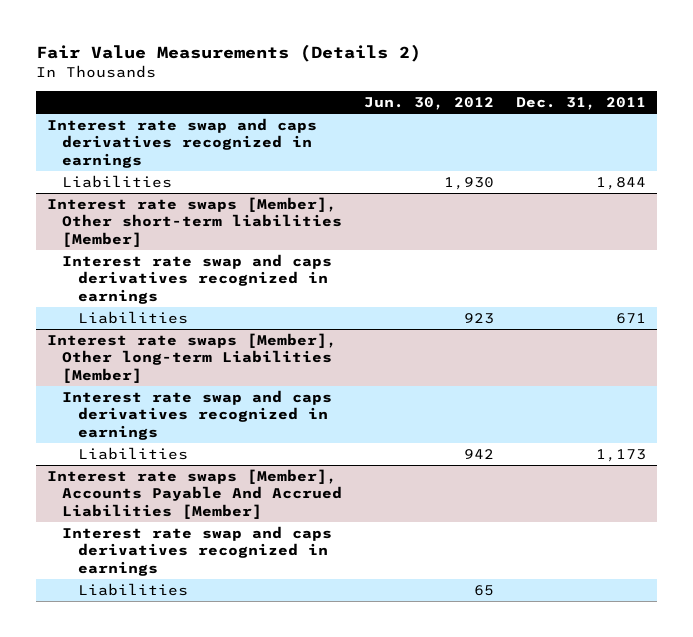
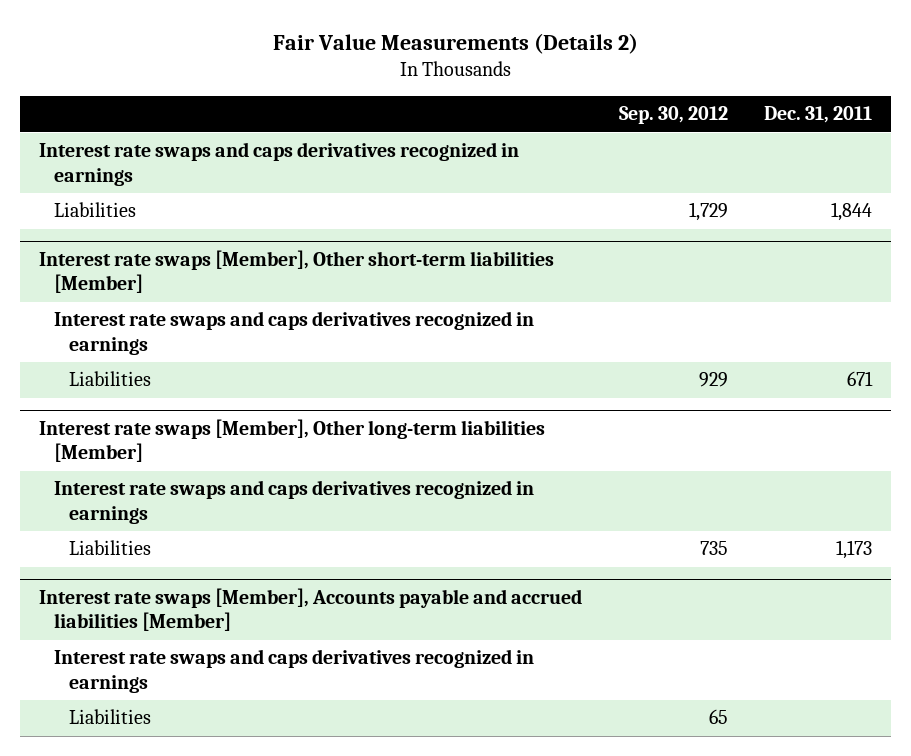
- | Jun. 30, 2012 | Dec. 31, 2011
+ | Sep. 30, 2012 | Dec. 31, 2011
- Interest rate swap and caps derivatives recognized in earnings
+ Interest rate swaps and caps derivatives recognized in earnings
@ Interest rate swaps [Member], Other short-term liabilities [Member]
- Interest rate swap and caps derivatives recognized in earnings
+ Interest rate swaps and caps derivatives recognized in earnings
- Interest rate swaps [Member], Other long-term Liabilities [Member]
- Interest rate swap and caps derivatives recognized in earnings
+ Interest rate swaps [Member], Other long-term liabilities [Member]
+ Interest rate swaps and caps derivatives recognized in earnings
- Interest rate swaps [Member], Accounts Payable And Accrued Liabilities [Member]
- Interest rate swap and caps derivatives recognized in earnings
+ Interest rate swaps [Member], Accounts payable and accrued liabilities [Member]
+ Interest rate swaps and caps derivatives recognized in earnings

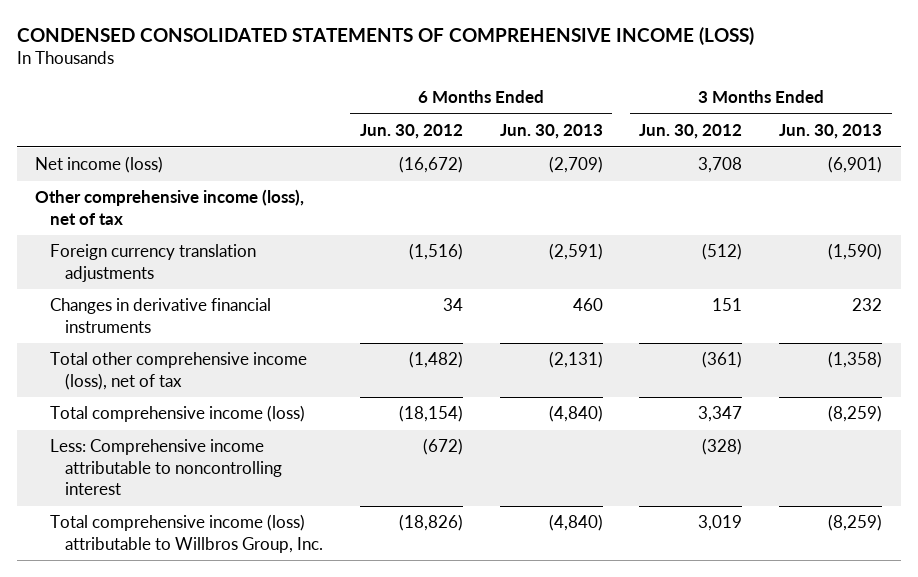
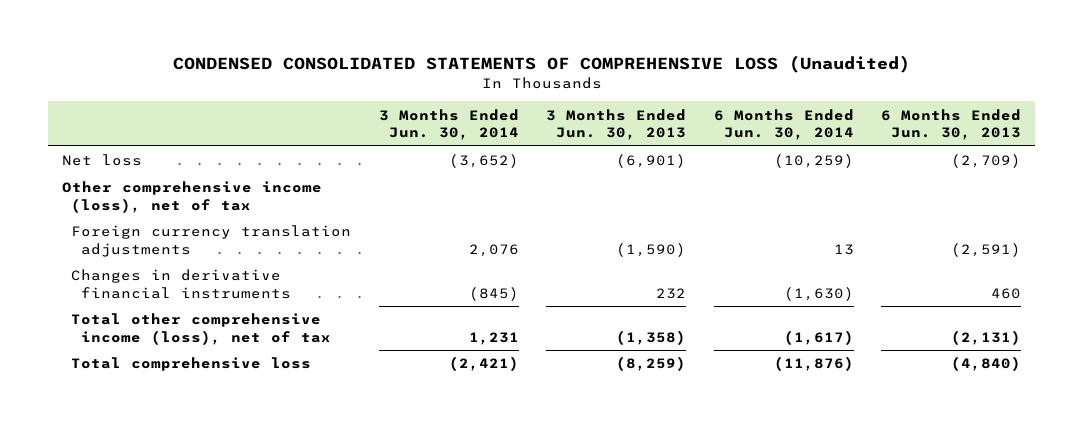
- CONDENSED CONSOLIDATED STATEMENTS OF COMPREHENSIVE INCOME (LOSS)
+ CONDENSED CONSOLIDATED STATEMENTS OF COMPREHENSIVE LOSS (Unaudited)
- | 6 Months Ended Jun. 30, 2012 | 6 Months Ended Jun. 30, 2013 | 3 Months Ended Jun. 30, 2012 | 3 Months Ended Jun. 30, 2013
+ | 3 Months Ended Jun. 30, 2014 | 3 Months Ended Jun. 30, 2013 | 6 Months Ended Jun. 30, 2014 | 6 Months Ended Jun. 30, 2013
- Net income (loss) | (16,672) | (2,709) | 3,708 | (6,901)
+ Net loss | (3,652) | (6,901) | (10,259) | (2,709)
- Total comprehensive income (loss) | (18,154) | (4,840) | 3,347 | (8,259)
- Less: Comprehensive income attributable to noncontrolling interest | (672) | | (328) |
- Total comprehensive income (loss) attributable to Willbros Group, Inc. | (18,826) | (4,840) | 3,019 | (8,259)
+ Total comprehensive loss | (2,421) | (8,259) | (11,876) | (4,840)

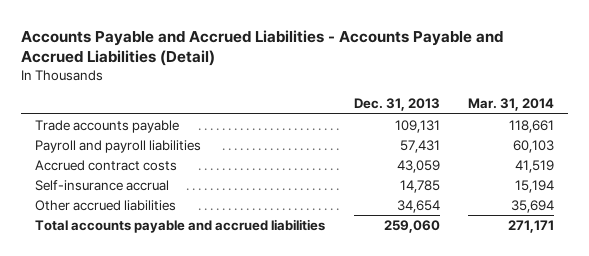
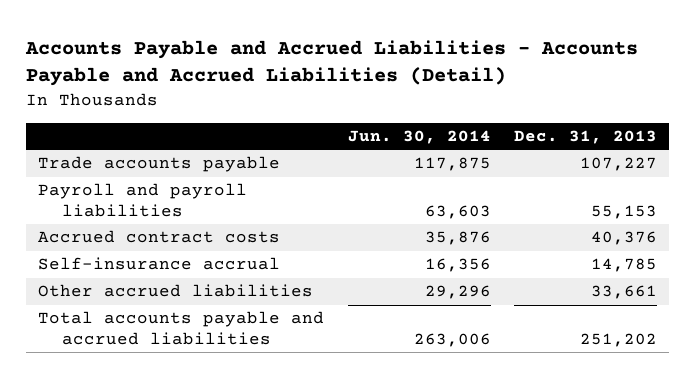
- | Dec. 31, 2013 | Mar. 31, 2014
+ | Jun. 30, 2014 | Dec. 31, 2013
- Trade accounts payable | 109,131 | 118,661
- Payroll and payroll liabilities | 57,431 | 60,103
- Accrued contract costs | 43,059 | 41,519
+ Trade accounts payable | 117,875 | 107,227
+ Payroll and payroll liabilities | 63,603 | 55,153
+ Accrued contract costs | 35,876 | 40,376
- Other accrued liabilities | 34,654 | 35,694
- Total accounts payable and accrued liabilities | 259,060 | 271,171
+ Other accrued liabilities | 29,296 | 33,661
+ Total accounts payable and accrued liabilities | 263,006 | 251,202

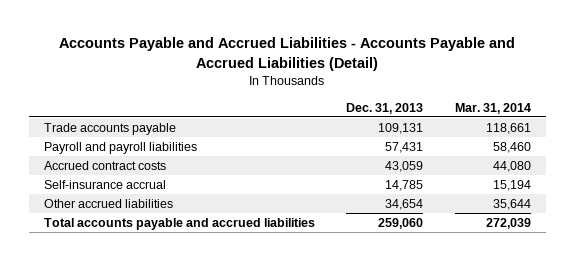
- | Jun. 30, 2014 | Dec. 31, 2013
+ | Dec. 31, 2013 | Mar. 31, 2014
- Trade accounts payable | 117,875 | 107,227
- Payroll and payroll liabilities | 63,603 | 55,153
- Accrued contract costs | 35,876 | 40,376
+ Trade accounts payable | 109,131 | 118,661
+ Payroll and payroll liabilities | 57,431 | 58,460
+ Accrued contract costs | 43,059 | 44,080
- Other accrued liabilities | 29,296 | 33,661
- Total accounts payable and accrued liabilities | 263,006 | 251,202
+ Other accrued liabilities | 34,654 | 35,644
+ Total accounts payable and accrued liabilities | 259,060 | 272,039

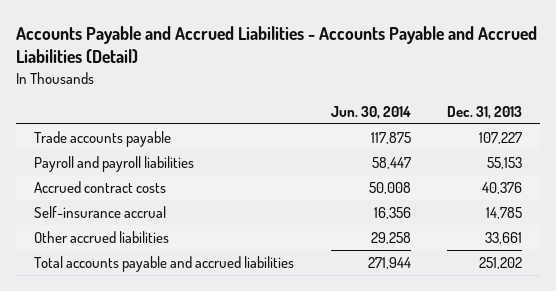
- | Dec. 31, 2013 | Mar. 31, 2014
+ | Jun. 30, 2014 | Dec. 31, 2013
- Trade accounts payable | 109,131 | 118,661
- Payroll and payroll liabilities | 57,431 | 58,460
- Accrued contract costs | 43,059 | 44,080
+ Trade accounts payable | 117,875 | 107,227
+ Payroll and payroll liabilities | 58,447 | 55,153
+ Accrued contract costs | 50,008 | 40,376
- Other accrued liabilities | 34,654 | 35,644
- Total accounts payable and accrued liabilities | 259,060 | 272,039
+ Other accrued liabilities | 29,258 | 33,661
+ Total accounts payable and accrued liabilities | 271,944 | 251,202

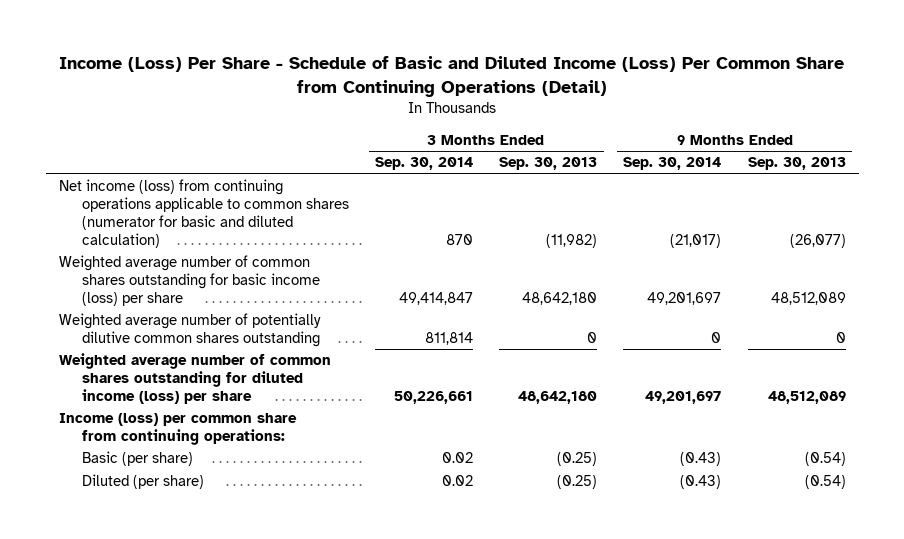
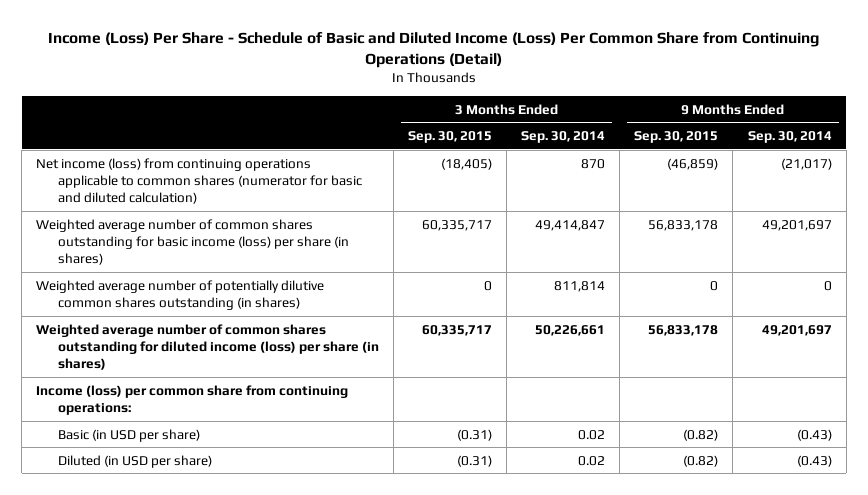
- | 3 Months Ended Sep. 30, 2014 | 3 Months Ended Sep. 30, 2013 | 9 Months Ended Sep. 30, 2014 | 9 Months Ended Sep. 30, 2013
+ | 3 Months Ended Sep. 30, 2015 | 3 Months Ended Sep. 30, 2014 | 9 Months Ended Sep. 30, 2015 | 9 Months Ended Sep. 30, 2014
- Weighted average number of common shares outstanding for basic income (loss) per share | 49,414,847 | 48,642,180 | 49,201,697 | 48,512,089
- Weighted average number of potentially dilutive common shares outstanding | 811,814 | 0 | 0 | 0
- Weighted average number of common shares outstanding for diluted income (loss) per share | 50,226,661 | 48,642,180 | 49,201,697 | 48,512,089
+ Weighted average number of common shares outstanding for basic income (loss) per share (in shares) | 60,335,717 | 49,414,847 | 56,833,178 | 49,201,697
+ Weighted average number of potentially dilutive common shares outstanding (in shares) | 0 | 811,814 | 0 | 0
+ Weighted average number of common shares outstanding for diluted income (loss) per share (in shares) | 60,335,717 | 50,226,661 | 56,833,178 | 49,201,697
- Basic (per share) | 0.02 | (0.25) | (0.43) | (0.54)
- Diluted (per share) | 0.02 | (0.25) | (0.43) | (0.54)
+ Basic (in USD per share) | (0.31) | 0.02 | (0.82) | (0.43)
+ Diluted (in USD per share) | (0.31) | 0.02 | (0.82) | (0.43)

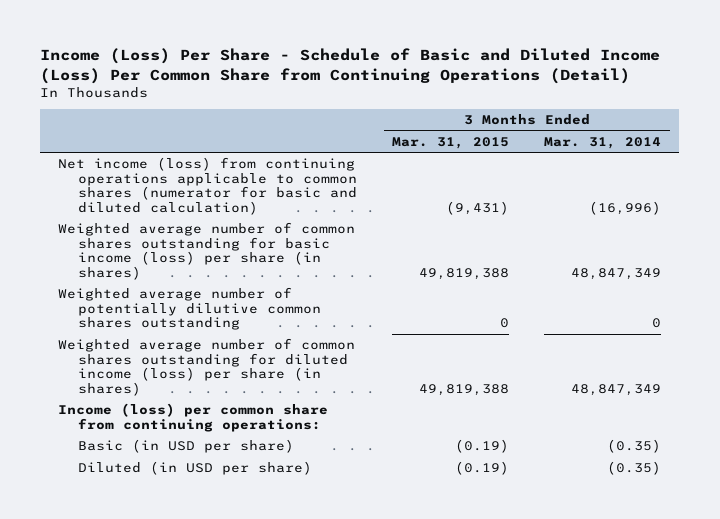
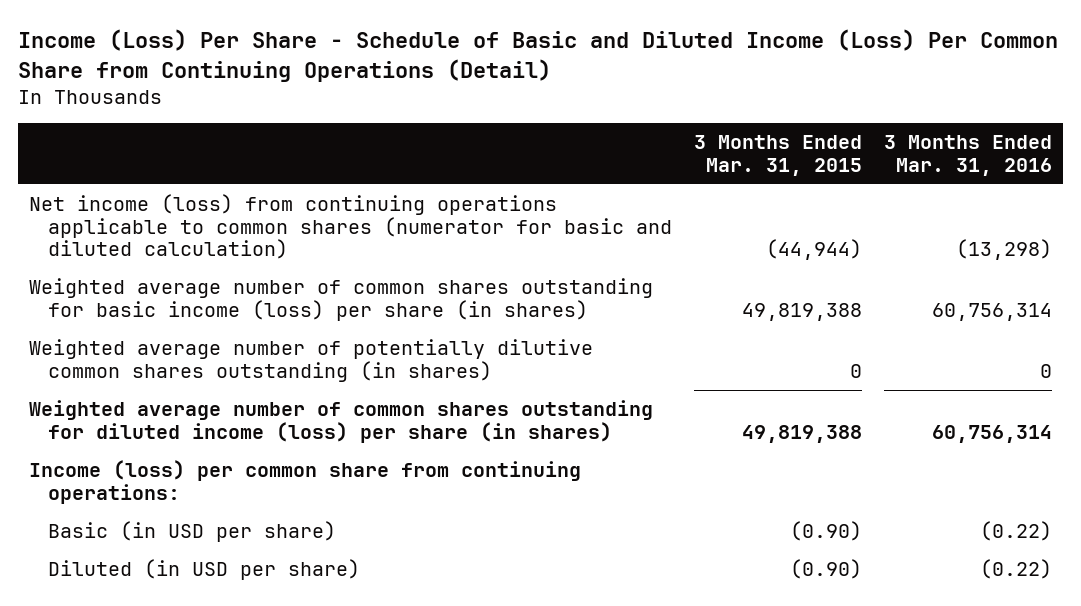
- | 3 Months Ended Mar. 31, 2015 | 3 Months Ended Mar. 31, 2014
+ | 3 Months Ended Mar. 31, 2015 | 3 Months Ended Mar. 31, 2016
- Net income (loss) from continuing operations applicable to common shares (numerator for basic and diluted calculation) | (9,431) | (16,996)
+ Net income (loss) from continuing operations applicable to common shares (numerator for basic and diluted calculation) | (44,944) | (13,298)
- Weighted average number of potentially dilutive common shares outstanding | 0 | 0
+ Weighted average number of potentially dilutive common shares outstanding (in shares) | 0 | 0
- Basic (in USD per share) | (0.19) | (0.35)
- Diluted (in USD per share) | (0.19) | (0.35)
+ Basic (in USD per share) | (0.90) | (0.22)
+ Diluted (in USD per share) | (0.90) | (0.22)

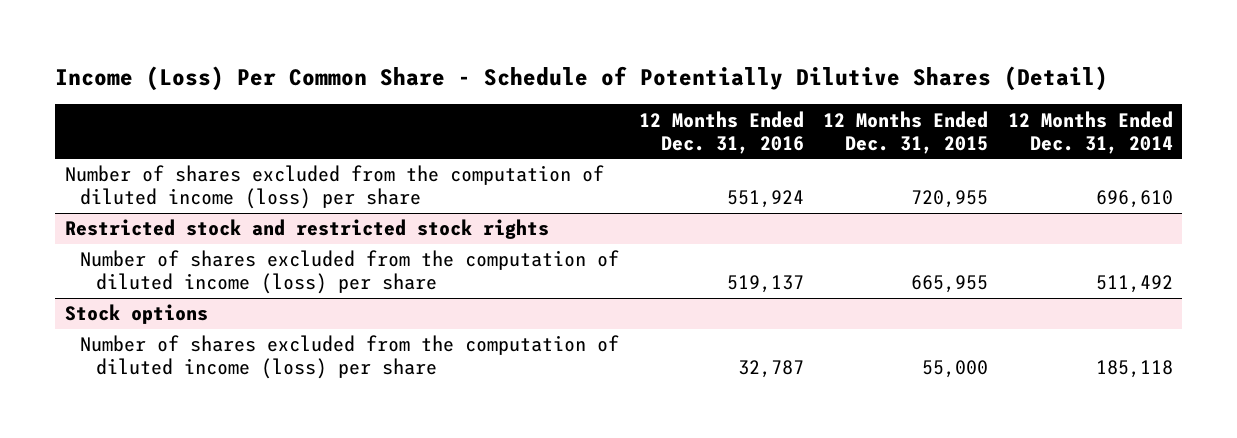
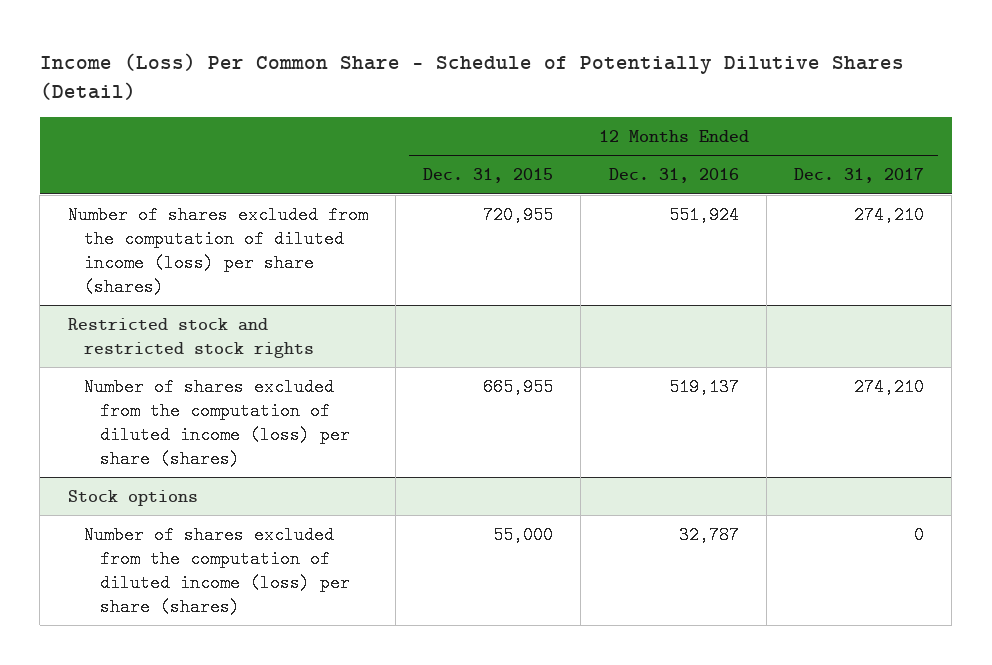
- | 12 Months Ended Dec. 31, 2016 | 12 Months Ended Dec. 31, 2015 | 12 Months Ended Dec. 31, 2014
+ | 12 Months Ended Dec. 31, 2015 | 12 Months Ended Dec. 31, 2016 | 12 Months Ended Dec. 31, 2017
- Number of shares excluded from the computation of diluted income (loss) per share | 551,924 | 720,955 | 696,610
+ Number of shares excluded from the computation of diluted income (loss) per share (shares) | 720,955 | 551,924 | 274,210
@ Restricted stock and restricted stock rights
- Number of shares excluded from the computation of diluted income (loss) per share | 519,137 | 665,955 | 511,492
+ Number of shares excluded from the computation of diluted income (loss) per share (shares) | 665,955 | 519,137 | 274,210
@ Stock options
- Number of shares excluded from the computation of diluted income (loss) per share | 32,787 | 55,000 | 185,118
+ Number of shares excluded from the computation of diluted income (loss) per share (shares) | 55,000 | 32,787 | 0

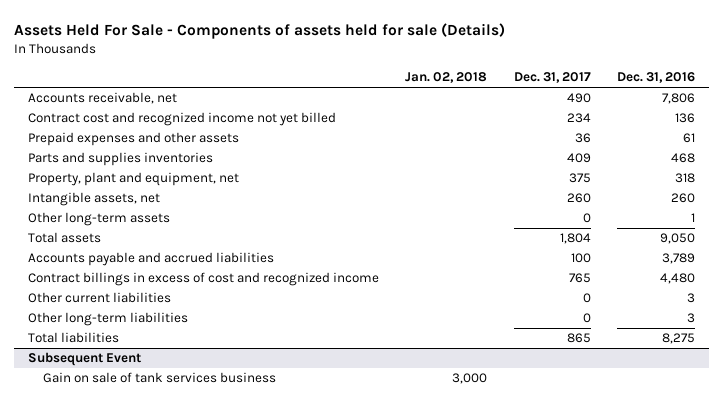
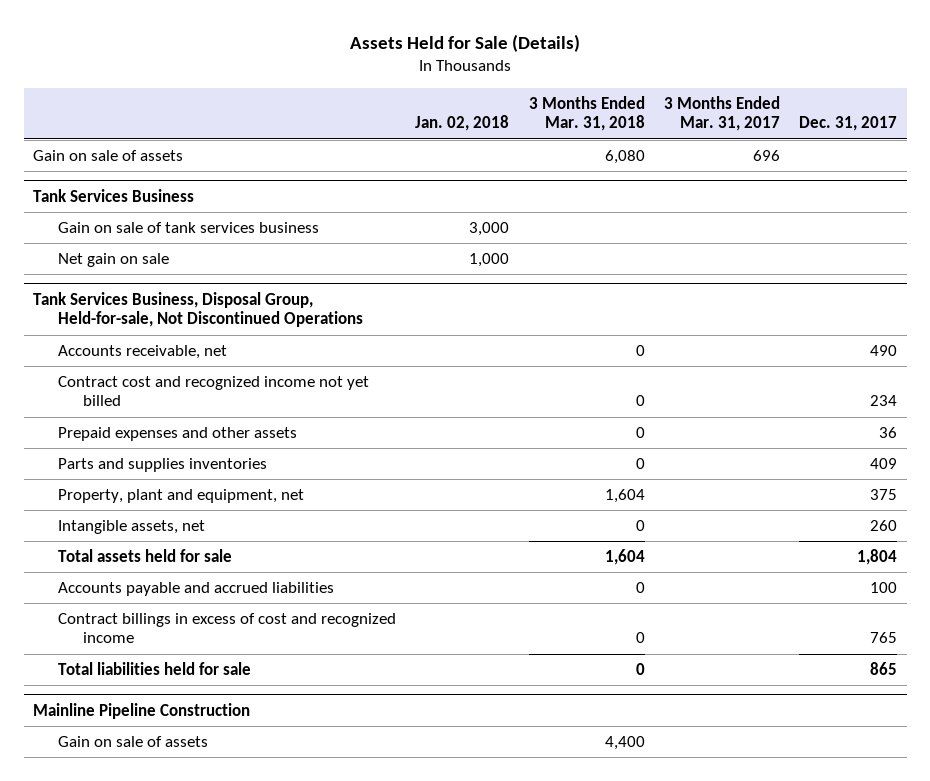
- Assets Held For Sale - Components of assets held for sale (Details)
+ Assets Held for Sale (Details)
- | Jan. 02, 2018 | Dec. 31, 2017 | Dec. 31, 2016
+ | Jan. 02, 2018 | 3 Months Ended Mar. 31, 2018 | 3 Months Ended Mar. 31, 2017 | Dec. 31, 2017
+ Gain on sale of assets | | 6,080 | 696 |
+ Tank Services Business
+ Gain on sale of tank services business | 3,000 | | |
+ Net gain on sale | 1,000 | | |
+ Tank Services Business, Disposal Group, Held-for-sale, Not Discontinued Operations
- Other long-term assets | | 0 | 1
- Total assets | | 1,804 | 9,050
+ Total assets held for sale | | 1,604 | | 1,804
- Other current liabilities | | 0 | 3
- Other long-term liabilities | | 0 | 3
- Total liabilities | | 865 | 8,275
- Subsequent Event
- Gain on sale of tank services business | 3,000 | |
+ Total liabilities held for sale | | 0 | | 865
+ Mainline Pipeline Construction
+ Gain on sale of assets | | 4,400 | |

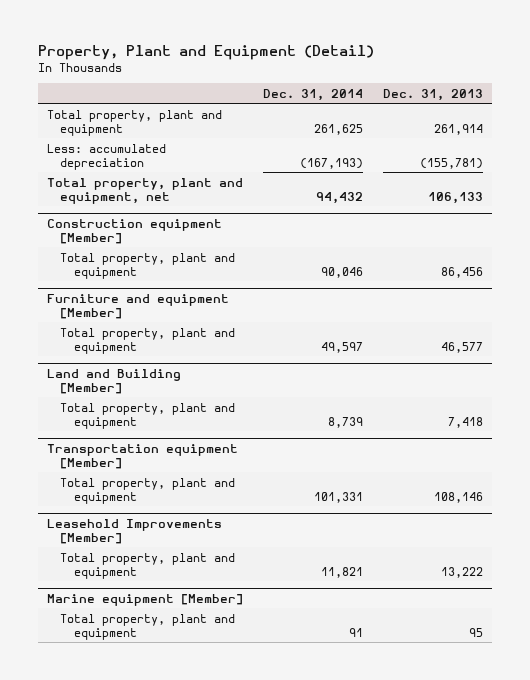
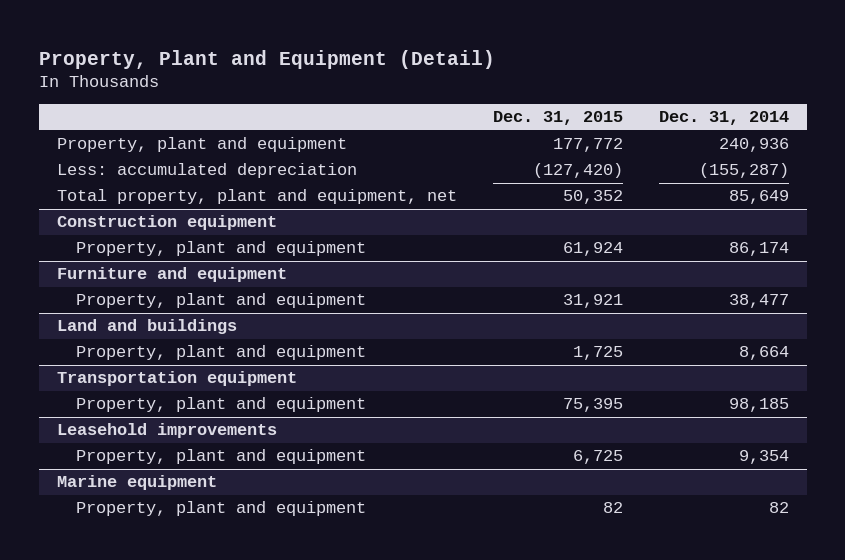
- | Dec. 31, 2014 | Dec. 31, 2013
+ | Dec. 31, 2015 | Dec. 31, 2014
- Total property, plant and equipment | 261,625 | 261,914
- Less: accumulated depreciation | (167,193) | (155,781)
- Total property, plant and equipment, net | 94,432 | 106,133
- Construction equipment [Member]
- Total property, plant and equipment | 90,046 | 86,456
- Furniture and equipment [Member]
- Total property, plant and equipment | 49,597 | 46,577
- Land and Building [Member]
- Total property, plant and equipment | 8,739 | 7,418
- Transportation equipment [Member]
- Total property, plant and equipment | 101,331 | 108,146
- Leasehold Improvements [Member]
- Total property, plant and equipment | 11,821 | 13,222
- Marine equipment [Member]
- Total property, plant and equipment | 91 | 95
+ Property, plant and equipment | 177,772 | 240,936
+ Less: accumulated depreciation | (127,420) | (155,287)
+ Total property, plant and equipment, net | 50,352 | 85,649
+ Construction equipment
+ Property, plant and equipment | 61,924 | 86,174
+ Furniture and equipment
+ Property, plant and equipment | 31,921 | 38,477
+ Land and buildings
+ Property, plant and equipment | 1,725 | 8,664
+ Transportation equipment
+ Property, plant and equipment | 75,395 | 98,185
+ Leasehold improvements
+ Property, plant and equipment | 6,725 | 9,354
+ Marine equipment
+ Property, plant and equipment | 82 | 82

